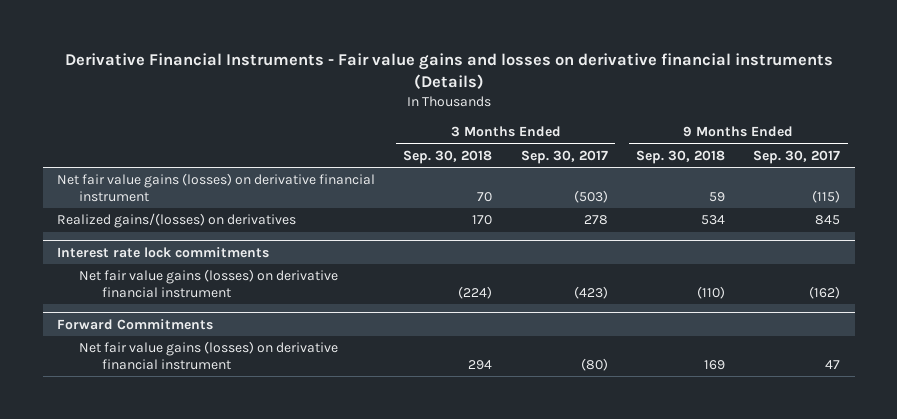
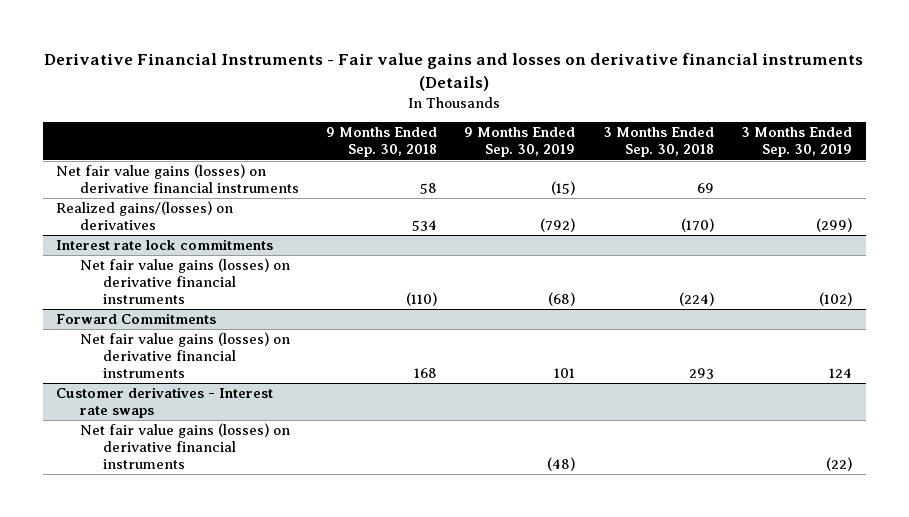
- | 3 Months Ended Sep. 30, 2018 | 3 Months Ended Sep. 30, 2017 | 9 Months Ended Sep. 30, 2018 | 9 Months Ended Sep. 30, 2017
+ | 9 Months Ended Sep. 30, 2018 | 9 Months Ended Sep. 30, 2019 | 3 Months Ended Sep. 30, 2018 | 3 Months Ended Sep. 30, 2019
- Net fair value gains (losses) on derivative financial instrument | 70 | (503) | 59 | (115)
- Realized gains/(losses) on derivatives | 170 | 278 | 534 | 845
+ Net fair value gains (losses) on derivative financial instruments | 58 | (15) | 69 |
+ Realized gains/(losses) on derivatives | 534 | (792) | (170) | (299)
@ Interest rate lock commitments
- Net fair value gains (losses) on derivative financial instrument | (224) | (423) | (110) | (162)
+ Net fair value gains (losses) on derivative financial instruments | (110) | (68) | (224) | (102)
@ Forward Commitments
- Net fair value gains (losses) on derivative financial instrument | 294 | (80) | 169 | 47
+ Net fair value gains (losses) on derivative financial instruments | 168 | 101 | 293 | 124
+ Customer derivatives - Interest rate swaps
+ Net fair value gains (losses) on derivative financial instruments | | (48) | | (22)

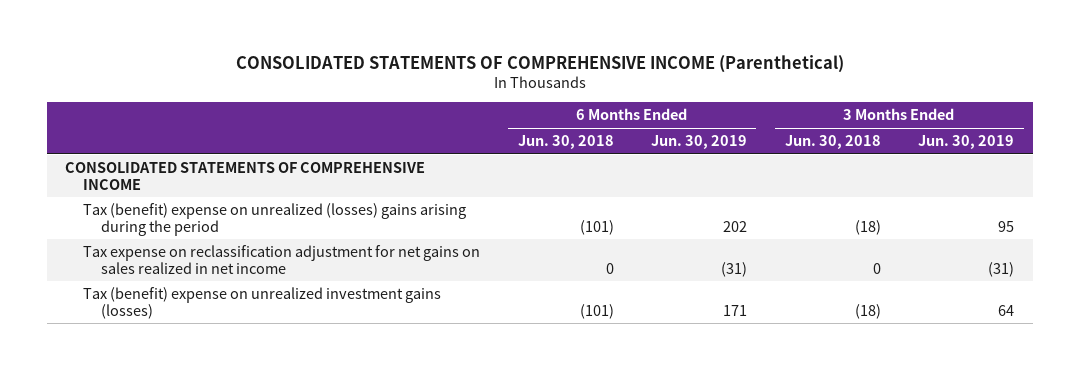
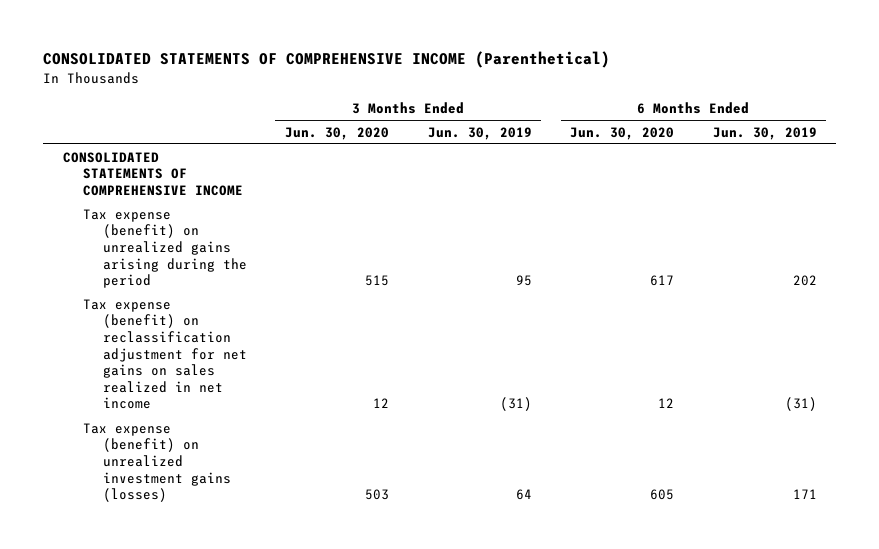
- | 6 Months Ended Jun. 30, 2018 | 6 Months Ended Jun. 30, 2019 | 3 Months Ended Jun. 30, 2018 | 3 Months Ended Jun. 30, 2019
+ | 3 Months Ended Jun. 30, 2020 | 3 Months Ended Jun. 30, 2019 | 6 Months Ended Jun. 30, 2020 | 6 Months Ended Jun. 30, 2019
- Tax (benefit) expense on unrealized (losses) gains arising during the period | (101) | 202 | (18) | 95
- Tax expense on reclassification adjustment for net gains on sales realized in net income | 0 | (31) | 0 | (31)
- Tax (benefit) expense on unrealized investment gains (losses) | (101) | 171 | (18) | 64
+ Tax expense (benefit) on unrealized gains arising during the period | 515 | 95 | 617 | 202
+ Tax expense (benefit) on reclassification adjustment for net gains on sales realized in net income | 12 | (31) | 12 | (31)
+ Tax expense (benefit) on unrealized investment gains (losses) | 503 | 64 | 605 | 171

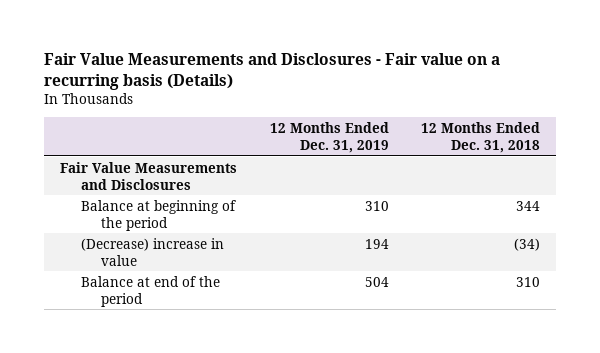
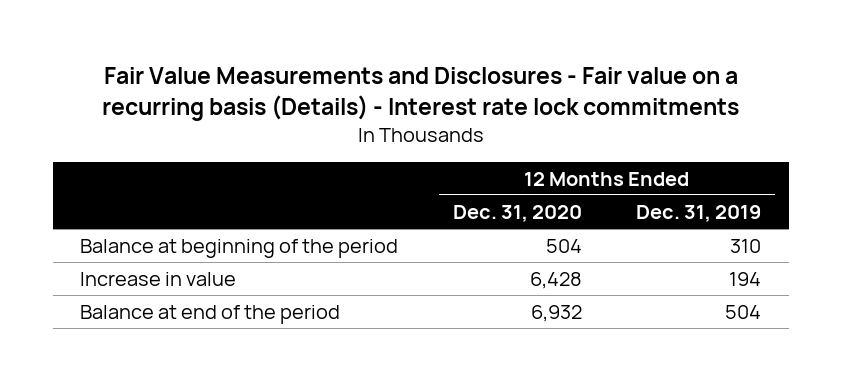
- Fair Value Measurements and Disclosures - Fair value on a recurring basis (Details)
+ Fair Value Measurements and Disclosures - Fair value on a recurring basis (Details) - Interest rate lock commitments
- | 12 Months Ended Dec. 31, 2019 | 12 Months Ended Dec. 31, 2018
+ | 12 Months Ended Dec. 31, 2020 | 12 Months Ended Dec. 31, 2019
- Fair Value Measurements and Disclosures
- (Decrease) increase in value | 194 | (34)
+ Increase in value | 6,428 | 194

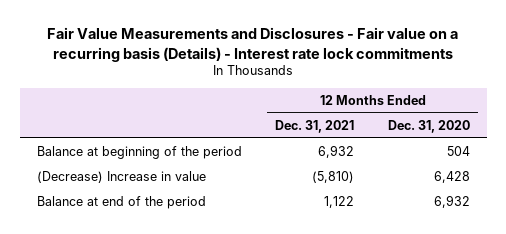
- | 12 Months Ended Dec. 31, 2020 | 12 Months Ended Dec. 31, 2019
+ | 12 Months Ended Dec. 31, 2021 | 12 Months Ended Dec. 31, 2020
- Increase in value | 6,428 | 194
+ (Decrease) Increase in value | (5,810) | 6,428

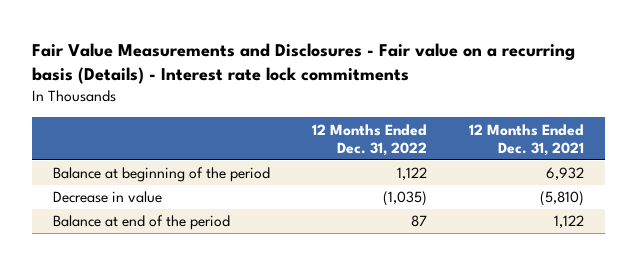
- | 12 Months Ended Dec. 31, 2021 | 12 Months Ended Dec. 31, 2020
+ | 12 Months Ended Dec. 31, 2022 | 12 Months Ended Dec. 31, 2021
- (Decrease) Increase in value | (5,810) | 6,428
+ Decrease in value | (1,035) | (5,810)

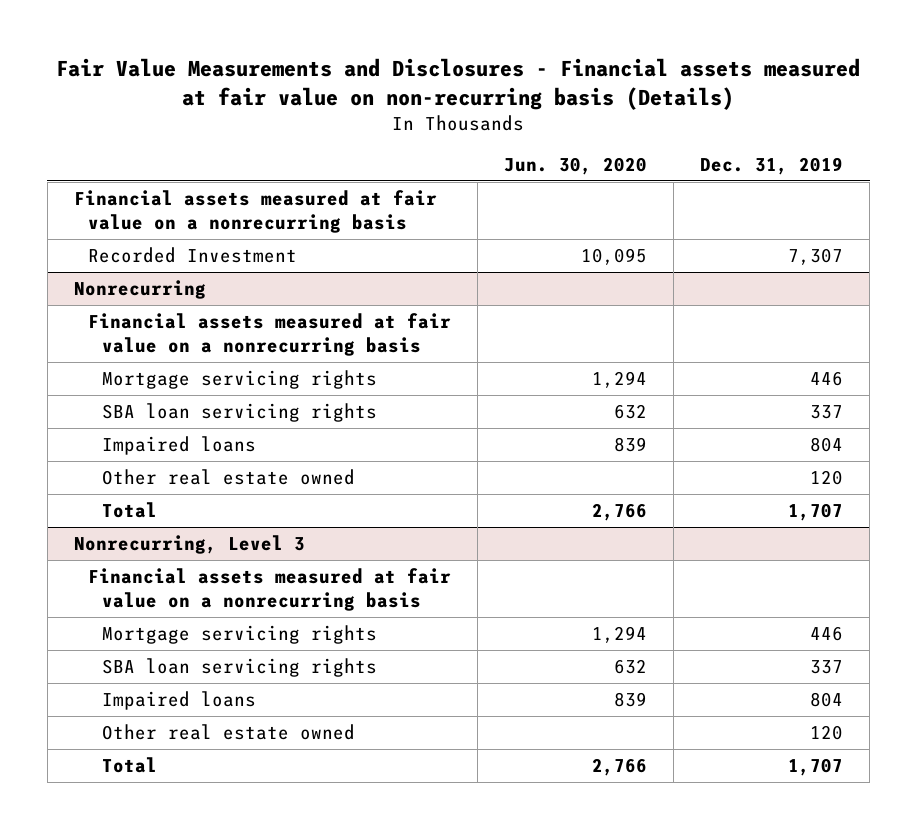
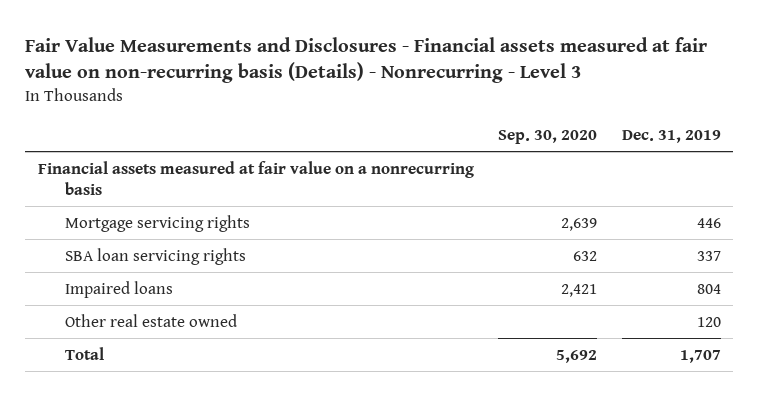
- Fair Value Measurements and Disclosures - Financial assets measured at fair value on non-recurring basis (Details)
+ Fair Value Measurements and Disclosures - Financial assets measured at fair value on non-recurring basis (Details) - Nonrecurring - Level 3
- | Jun. 30, 2020 | Dec. 31, 2019
+ | Sep. 30, 2020 | Dec. 31, 2019
- Recorded Investment | 10,095 | 7,307
- Nonrecurring
- Financial assets measured at fair value on a nonrecurring basis
- Nonrecurring, Level 3
- Financial assets measured at fair value on a nonrecurring basis
- Mortgage servicing rights | 1,294 | 446
- SBA loan servicing rights | 632 | 337
- Impaired loans | 839 | 804
- Other real estate owned | | 120
- Total | 2,766 | 1,707

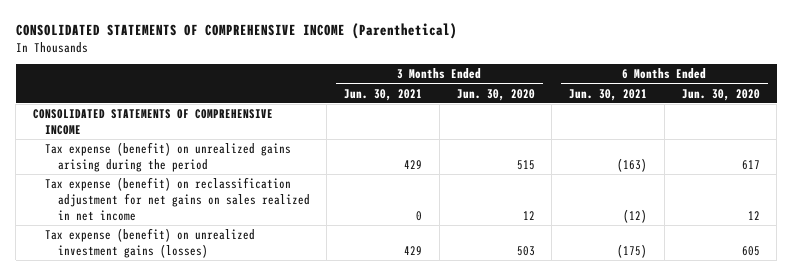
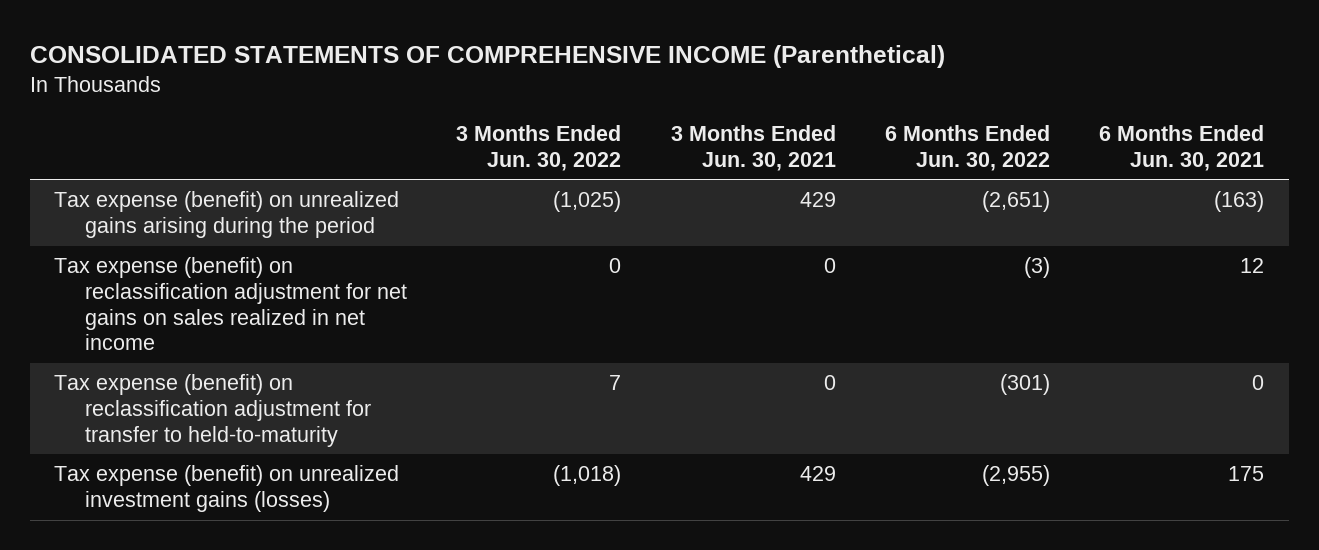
- | 3 Months Ended Jun. 30, 2021 | 3 Months Ended Jun. 30, 2020 | 6 Months Ended Jun. 30, 2021 | 6 Months Ended Jun. 30, 2020
+ | 3 Months Ended Jun. 30, 2022 | 3 Months Ended Jun. 30, 2021 | 6 Months Ended Jun. 30, 2022 | 6 Months Ended Jun. 30, 2021
- CONSOLIDATED STATEMENTS OF COMPREHENSIVE INCOME
- Tax expense (benefit) on reclassification adjustment for net gains on sales realized in net income | 0 | 12 | (12) | 12
- Tax expense (benefit) on unrealized investment gains (losses) | 429 | 503 | (175) | 605
+ Tax expense (benefit) on reclassification adjustment for net gains on sales realized in net income | 0 | 0 | (3) | 12
+ Tax expense (benefit) on reclassification adjustment for transfer to held-to-maturity | 7 | 0 | (301) | 0
+ Tax expense (benefit) on unrealized investment gains (losses) | (1,018) | 429 | (2,955) | 175

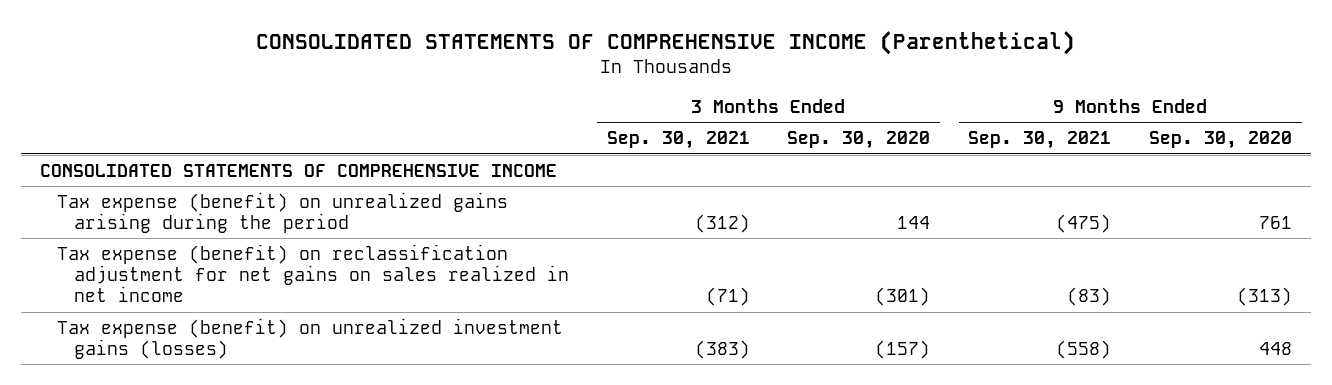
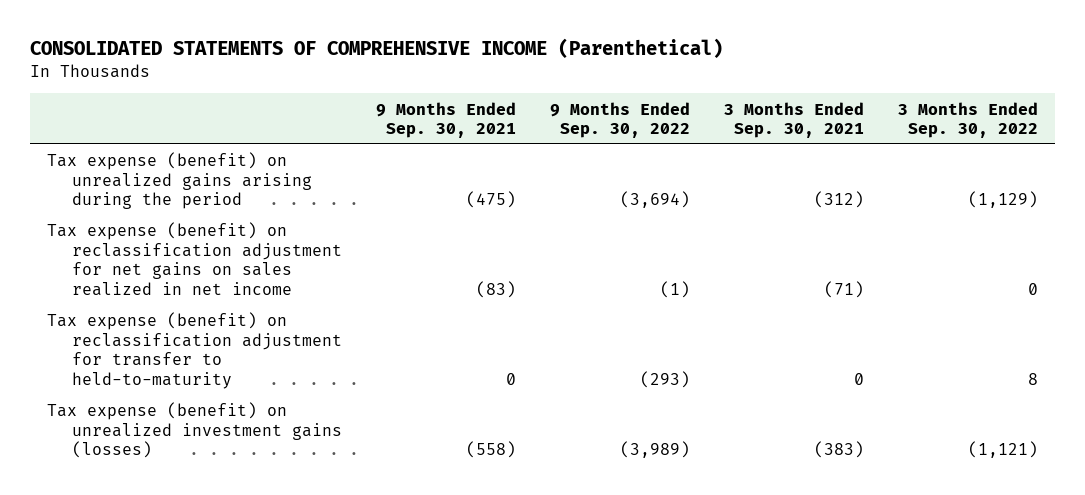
- | 3 Months Ended Sep. 30, 2021 | 3 Months Ended Sep. 30, 2020 | 9 Months Ended Sep. 30, 2021 | 9 Months Ended Sep. 30, 2020
+ | 9 Months Ended Sep. 30, 2021 | 9 Months Ended Sep. 30, 2022 | 3 Months Ended Sep. 30, 2021 | 3 Months Ended Sep. 30, 2022
- CONSOLIDATED STATEMENTS OF COMPREHENSIVE INCOME
+ Tax expense (benefit) on reclassification adjustment for transfer to held-to-maturity | 0 | (293) | 0 | 8

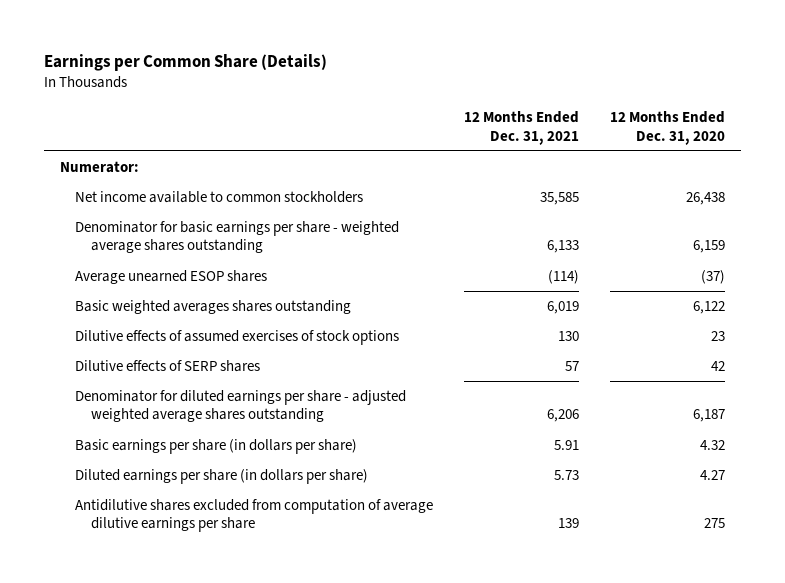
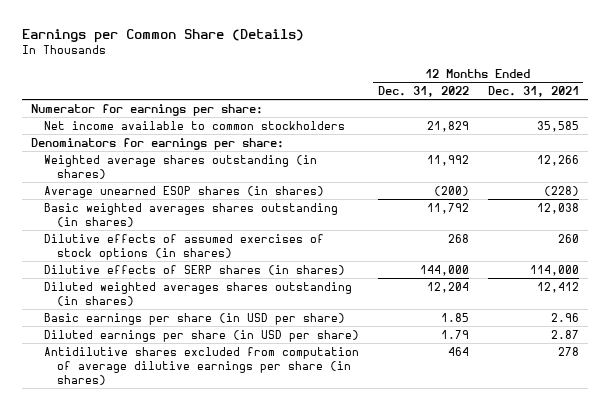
- | 12 Months Ended Dec. 31, 2021 | 12 Months Ended Dec. 31, 2020
+ | 12 Months Ended Dec. 31, 2022 | 12 Months Ended Dec. 31, 2021
- Numerator:
+ Numerator for earnings per share:
- Denominator for basic earnings per share - weighted average shares outstanding | 6,133 | 6,159
- Average unearned ESOP shares | (114) | (37)
- Basic weighted averages shares outstanding | 6,019 | 6,122
- Dilutive effects of assumed exercises of stock options | 130 | 23
- Dilutive effects of SERP shares | 57 | 42
- Denominator for diluted earnings per share - adjusted weighted average shares outstanding | 6,206 | 6,187
- Basic earnings per share (in dollars per share) | 5.91 | 4.32
- Diluted earnings per share (in dollars per share) | 5.73 | 4.27
- Antidilutive shares excluded from computation of average dilutive earnings per share | 139 | 275
+ Denominators for earnings per share:
+ Weighted average shares outstanding (in shares) | 11,992 | 12,266
+ Average unearned ESOP shares (in shares) | (200) | (228)
+ Basic weighted averages shares outstanding (in shares) | 11,792 | 12,038
+ Dilutive effects of assumed exercises of stock options (in shares) | 268 | 260
+ Dilutive effects of SERP shares (in shares) | 144,000 | 114,000
+ Diluted weighted averages shares outstanding (in shares) | 12,204 | 12,412
+ Basic earnings per share (in USD per share) | 1.85 | 2.96
+ Diluted earnings per share (in USD per share) | 1.79 | 2.87
+ Antidilutive shares excluded from computation of average dilutive earnings per share (in shares) | 464 | 278

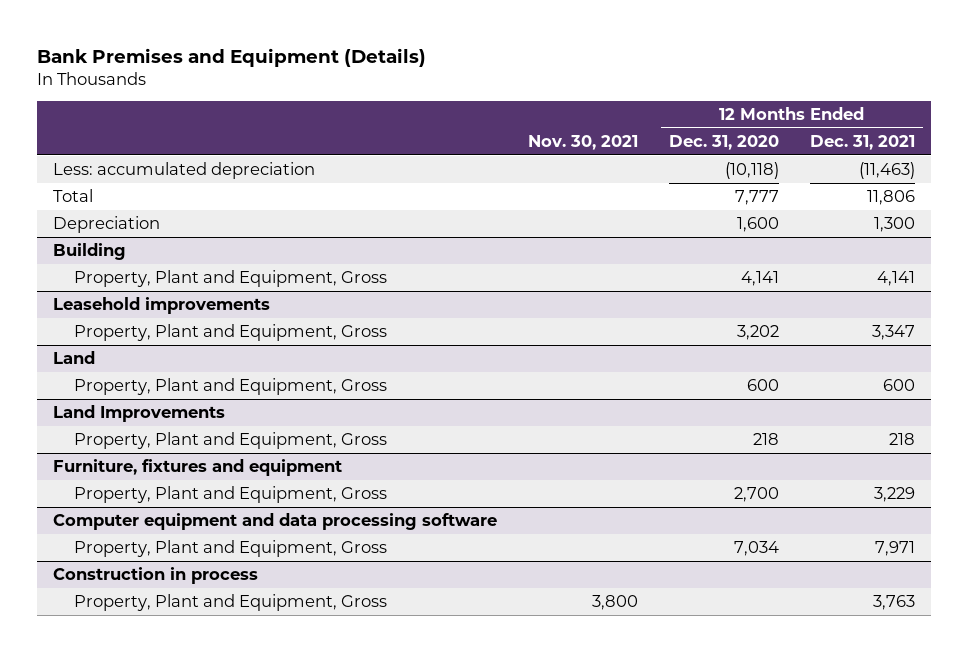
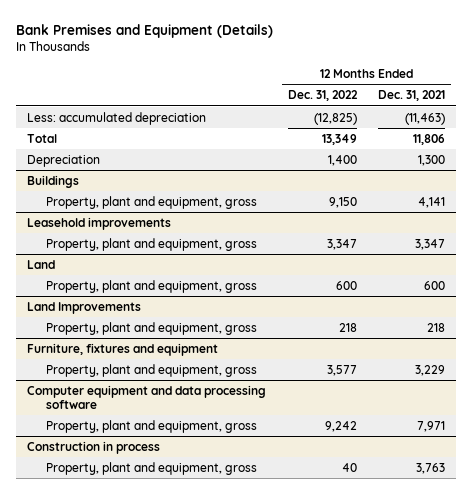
- | Nov. 30, 2021 | 12 Months Ended Dec. 31, 2020 | 12 Months Ended Dec. 31, 2021
+ | 12 Months Ended Dec. 31, 2022 | 12 Months Ended Dec. 31, 2021
- Building
- Property, Plant and Equipment, Gross | | 4,141 | 4,141
+ Buildings
+ Property, plant and equipment, gross | 9,150 | 4,141
@ Leasehold improvements
- Property, Plant and Equipment, Gross | | 3,202 | 3,347
+ Property, plant and equipment, gross | 3,347 | 3,347
@ Land
- Property, Plant and Equipment, Gross | | 600 | 600
+ Property, plant and equipment, gross | 600 | 600
@ Land Improvements
- Property, Plant and Equipment, Gross | | 218 | 218
+ Property, plant and equipment, gross | 218 | 218
@ Furniture, fixtures and equipment
- Property, Plant and Equipment, Gross | | 2,700 | 3,229
+ Property, plant and equipment, gross | 3,577 | 3,229
@ Computer equipment and data processing software
- Property, Plant and Equipment, Gross | | 7,034 | 7,971
+ Property, plant and equipment, gross | 9,242 | 7,971
@ Construction in process
- Property, Plant and Equipment, Gross | 3,800 | | 3,763
+ Property, plant and equipment, gross | 40 | 3,763

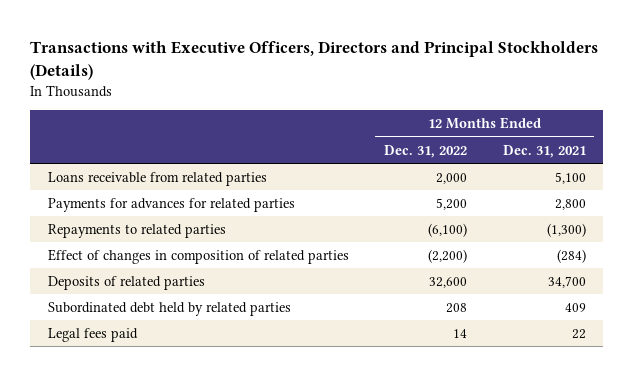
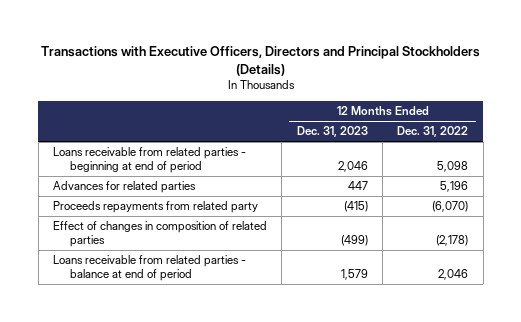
- | 12 Months Ended Dec. 31, 2022 | 12 Months Ended Dec. 31, 2021
+ | 12 Months Ended Dec. 31, 2023 | 12 Months Ended Dec. 31, 2022
- Loans receivable from related parties | 2,000 | 5,100
- Payments for advances for related parties | 5,200 | 2,800
- Repayments to related parties | (6,100) | (1,300)
- Effect of changes in composition of related parties | (2,200) | (284)
- Deposits of related parties | 32,600 | 34,700
- Subordinated debt held by related parties | 208 | 409
- Legal fees paid | 14 | 22
+ Loans receivable from related parties - beginning at end of period | 2,046 | 5,098
+ Advances for related parties | 447 | 5,196
+ Proceeds repayments from related party | (415) | (6,070)
+ Effect of changes in composition of related parties | (499) | (2,178)
+ Loans receivable from related parties - balance at end of period | 1,579 | 2,046

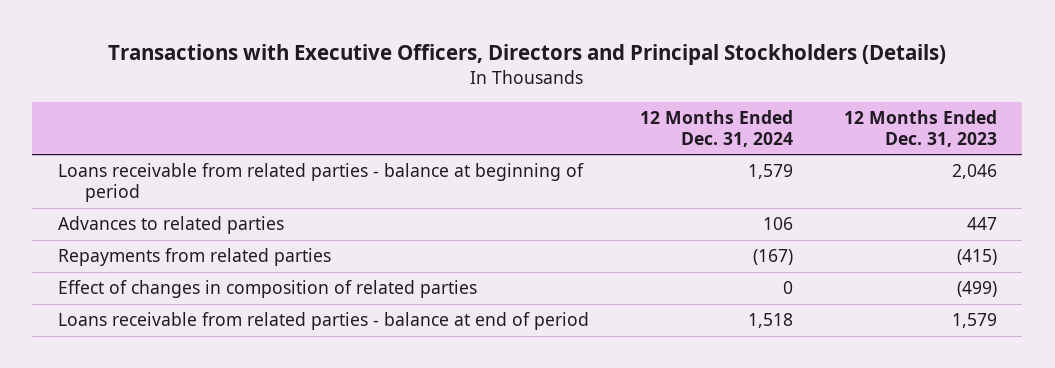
- | 12 Months Ended Dec. 31, 2023 | 12 Months Ended Dec. 31, 2022
+ | 12 Months Ended Dec. 31, 2024 | 12 Months Ended Dec. 31, 2023
- Loans receivable from related parties - beginning at end of period | 2,046 | 5,098
- Advances for related parties | 447 | 5,196
- Proceeds repayments from related party | (415) | (6,070)
+ Loans receivable from related parties - balance at beginning of period | 1,579 | 2,046
+ Advances to related parties | 106 | 447
+ Repayments from related parties | (167) | (415)

